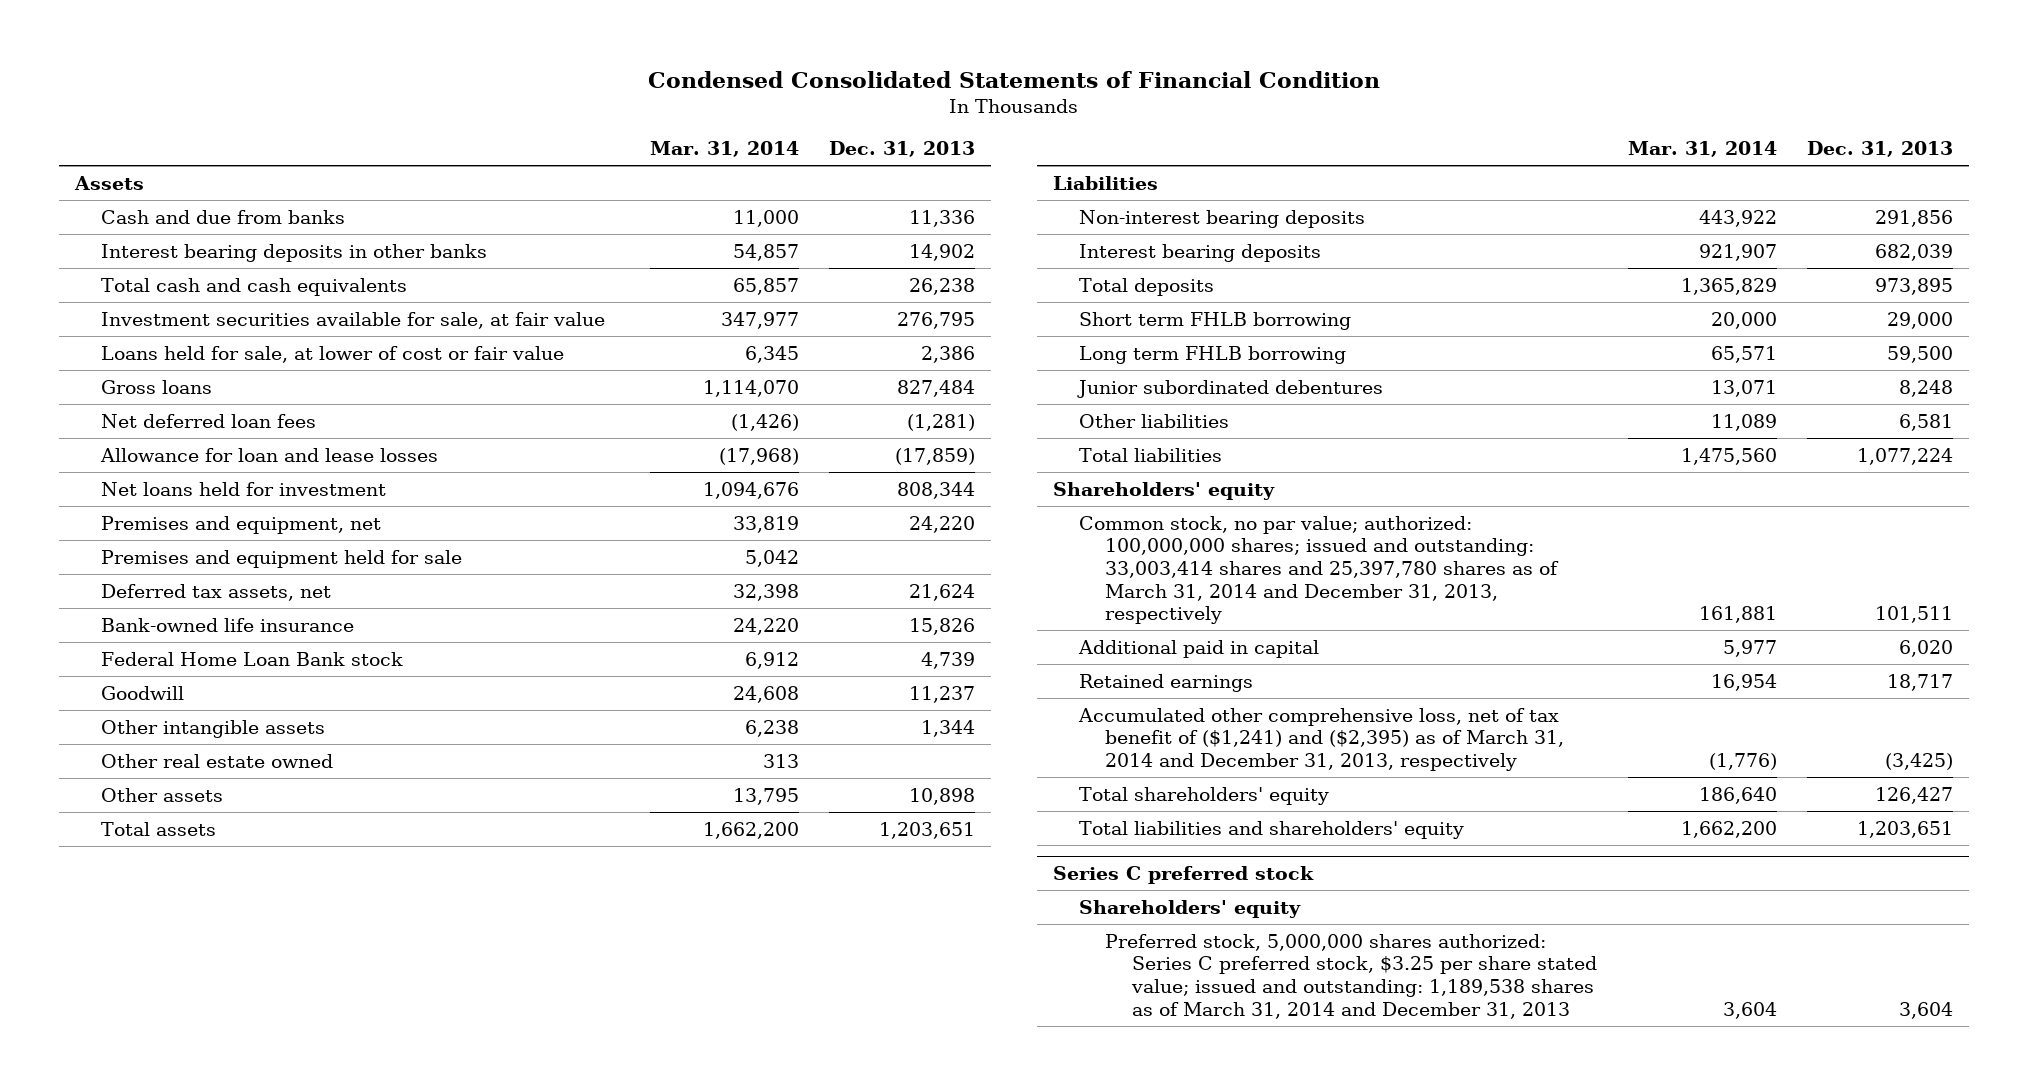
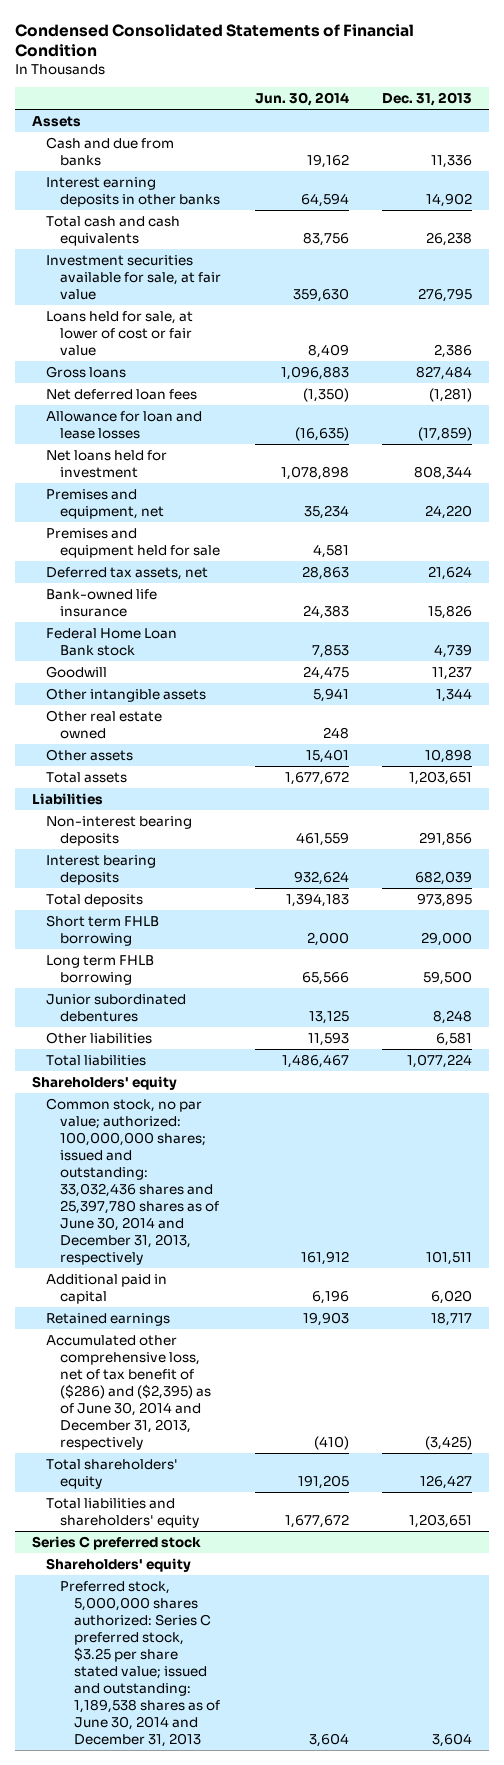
- | Mar. 31, 2014 | Dec. 31, 2013
+ | Jun. 30, 2014 | Dec. 31, 2013
- Interest bearing deposits in other banks | 54,857 | 14,902
+ Interest earning deposits in other banks | 64,594 | 14,902
- Common stock, no par value; authorized: 100,000,000 shares; issued and outstanding: 33,003,414 shares and 25,397,780 shares as of March 31, 2014 and December 31, 2013, respectively | 161,881 | 101,511
+ Common stock, no par value; authorized: 100,000,000 shares; issued and outstanding: 33,032,436 shares and 25,397,780 shares as of June 30, 2014 and December 31, 2013, respectively | 161,912 | 101,511
- Accumulated other comprehensive loss, net of tax benefit of ($1,241) and ($2,395) as of March 31, 2014 and December 31, 2013, respectively | (1,776) | (3,425)
+ Accumulated other comprehensive loss, net of tax benefit of ($286) and ($2,395) as of June 30, 2014 and December 31, 2013, respectively | (410) | (3,425)
@ Series C preferred stock
- Preferred stock, 5,000,000 shares authorized: Series C preferred stock, $3.25 per share stated value; issued and outstanding: 1,189,538 shares as of March 31, 2014 and December 31, 2013 | 3,604 | 3,604
+ Preferred stock, 5,000,000 shares authorized: Series C preferred stock, $3.25 per share stated value; issued and outstanding: 1,189,538 shares as of June 30, 2014 and December 31, 2013 | 3,604 | 3,604

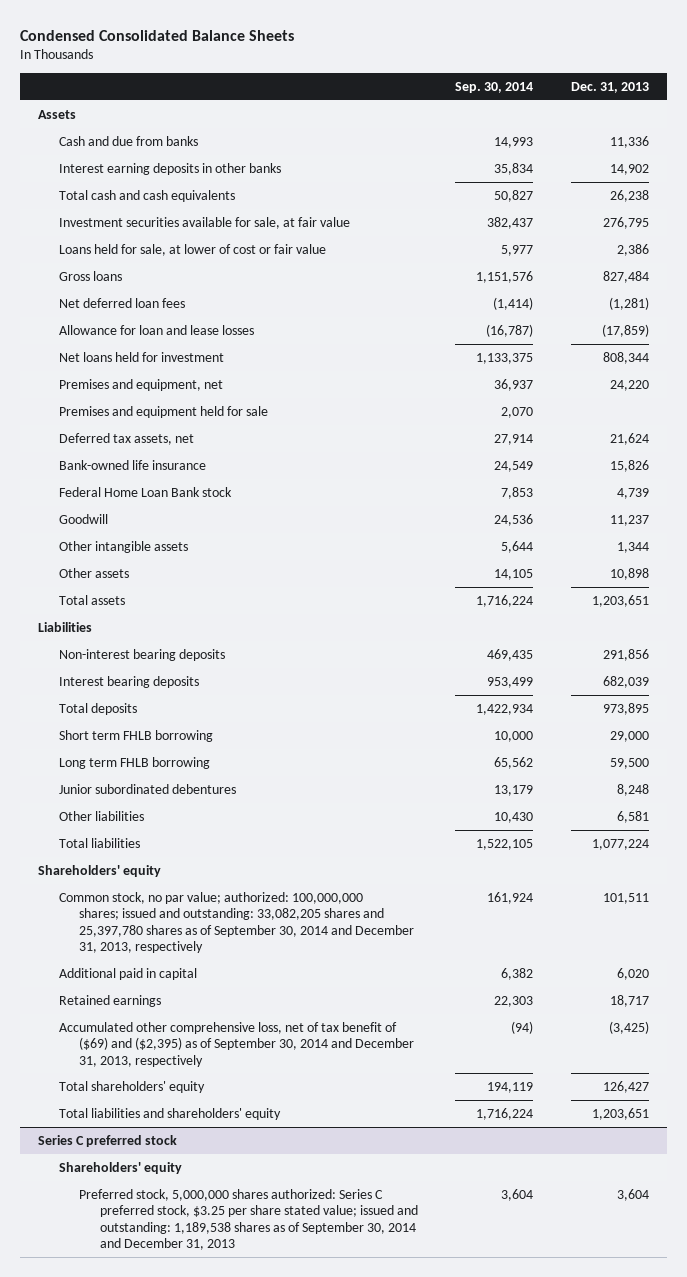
- Condensed Consolidated Statements of Financial Condition
+ Condensed Consolidated Balance Sheets
- | Jun. 30, 2014 | Dec. 31, 2013
+ | Sep. 30, 2014 | Dec. 31, 2013
- Other real estate owned | 248 |
- Common stock, no par value; authorized: 100,000,000 shares; issued and outstanding: 33,032,436 shares and 25,397,780 shares as of June 30, 2014 and December 31, 2013, respectively | 161,912 | 101,511
+ Common stock, no par value; authorized: 100,000,000 shares; issued and outstanding: 33,082,205 shares and 25,397,780 shares as of September 30, 2014 and December 31, 2013, respectively | 161,924 | 101,511
- Accumulated other comprehensive loss, net of tax benefit of ($286) and ($2,395) as of June 30, 2014 and December 31, 2013, respectively | (410) | (3,425)
+ Accumulated other comprehensive loss, net of tax benefit of ($69) and ($2,395) as of September 30, 2014 and December 31, 2013, respectively | (94) | (3,425)
@ Series C preferred stock
- Preferred stock, 5,000,000 shares authorized: Series C preferred stock, $3.25 per share stated value; issued and outstanding: 1,189,538 shares as of June 30, 2014 and December 31, 2013 | 3,604 | 3,604
+ Preferred stock, 5,000,000 shares authorized: Series C preferred stock, $3.25 per share stated value; issued and outstanding: 1,189,538 shares as of September 30, 2014 and December 31, 2013 | 3,604 | 3,604

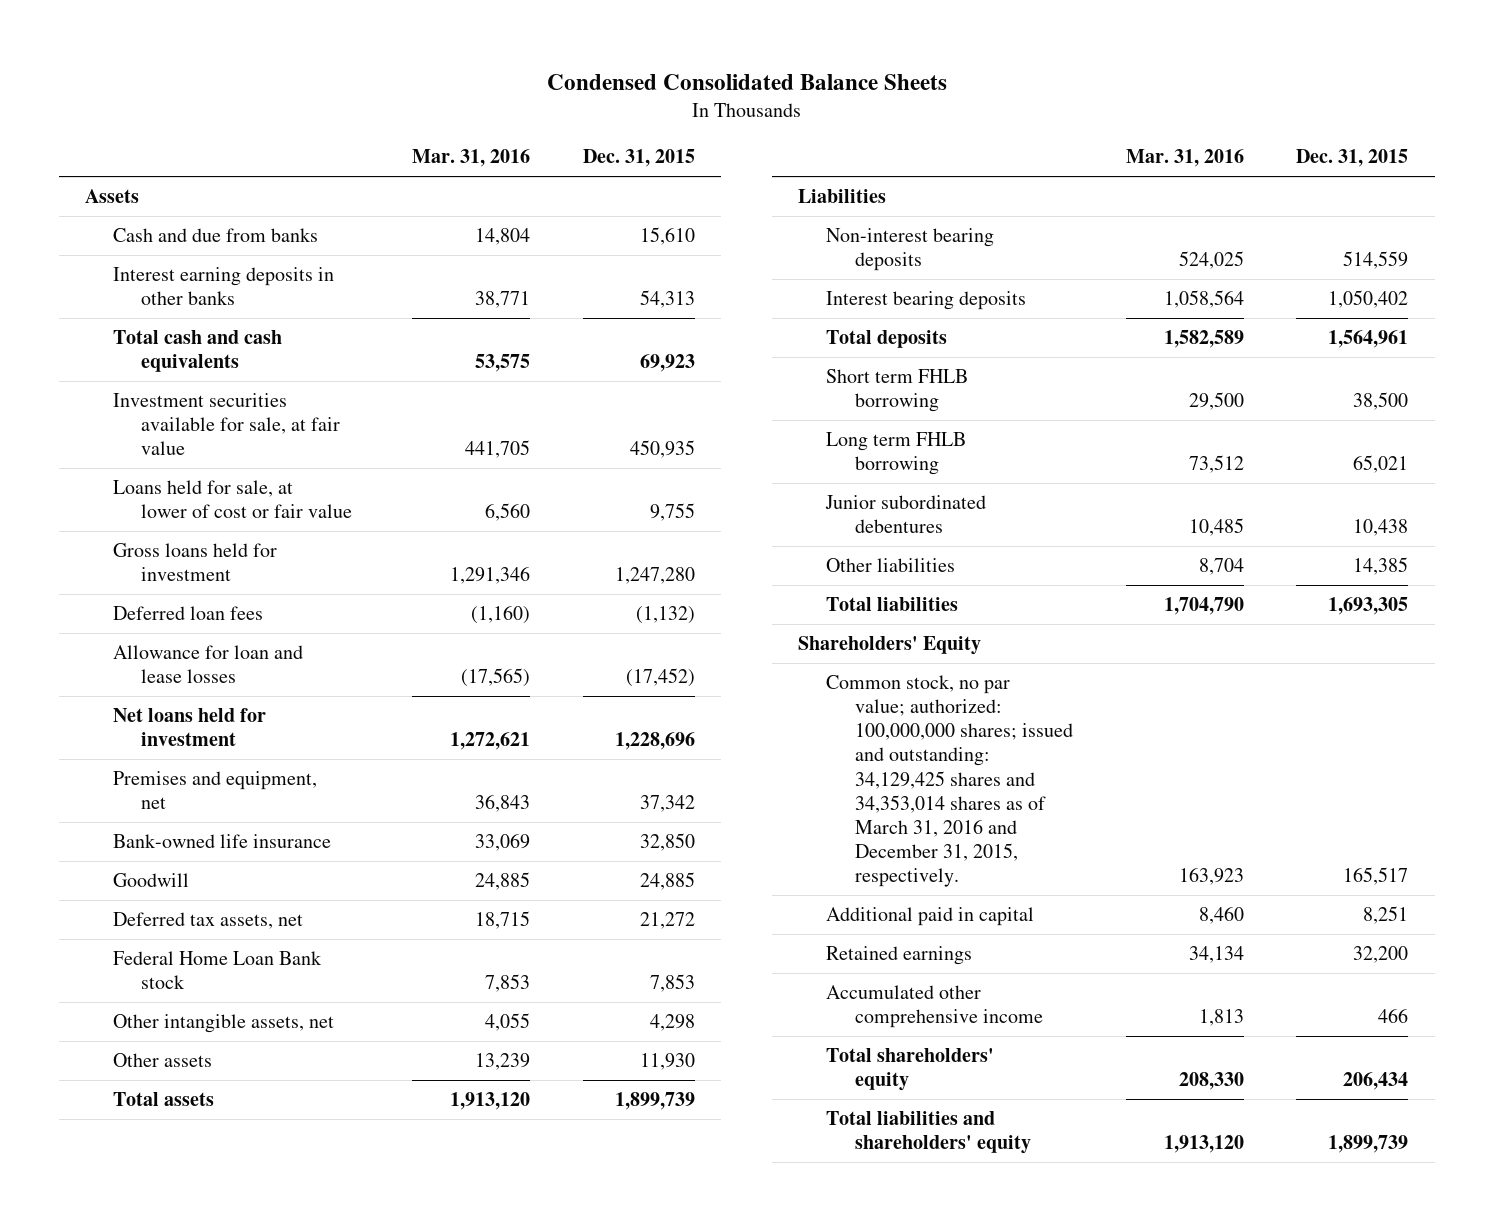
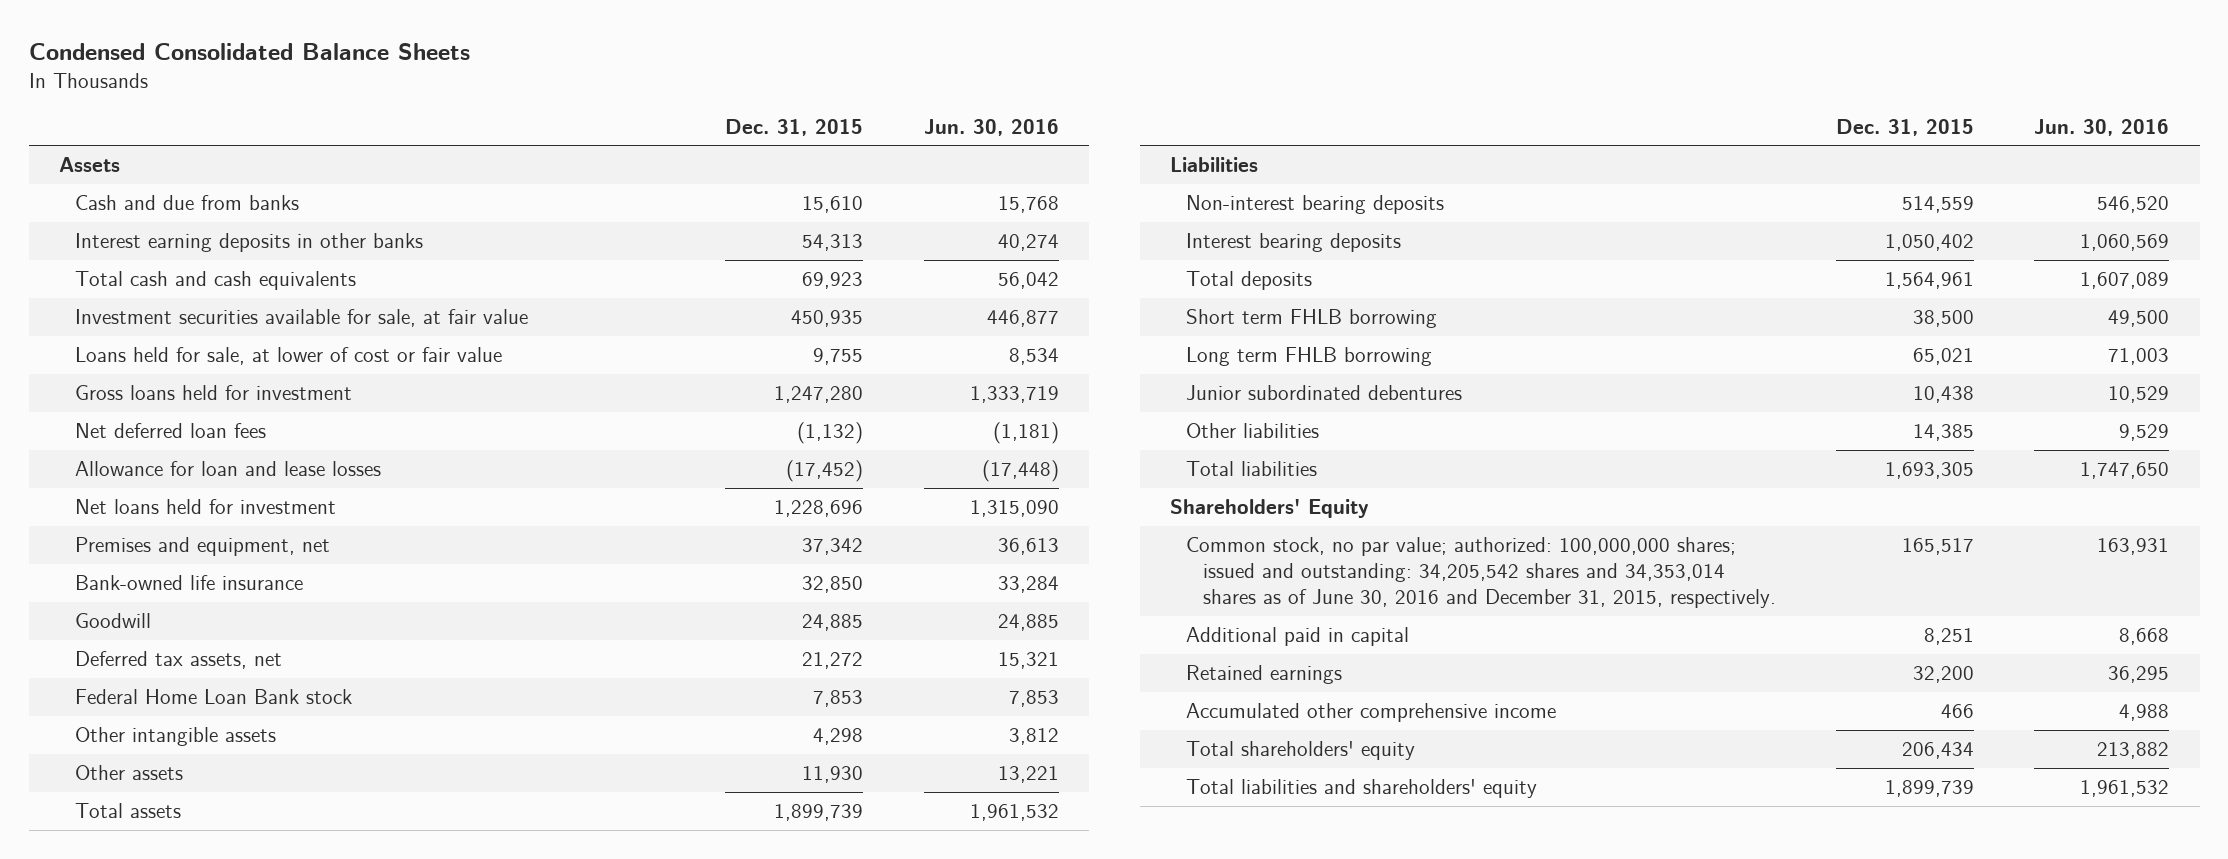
- | Mar. 31, 2016 | Dec. 31, 2015
+ | Dec. 31, 2015 | Jun. 30, 2016
- Deferred loan fees | (1,160) | (1,132)
+ Net deferred loan fees | (1,132) | (1,181)
- Other intangible assets, net | 4,055 | 4,298
+ Other intangible assets | 4,298 | 3,812
- Common stock, no par value; authorized: 100,000,000 shares; issued and outstanding: 34,129,425 shares and 34,353,014 shares as of March 31, 2016 and December 31, 2015, respectively. | 163,923 | 165,517
+ Common stock, no par value; authorized: 100,000,000 shares; issued and outstanding: 34,205,542 shares and 34,353,014 shares as of June 30, 2016 and December 31, 2015, respectively. | 165,517 | 163,931

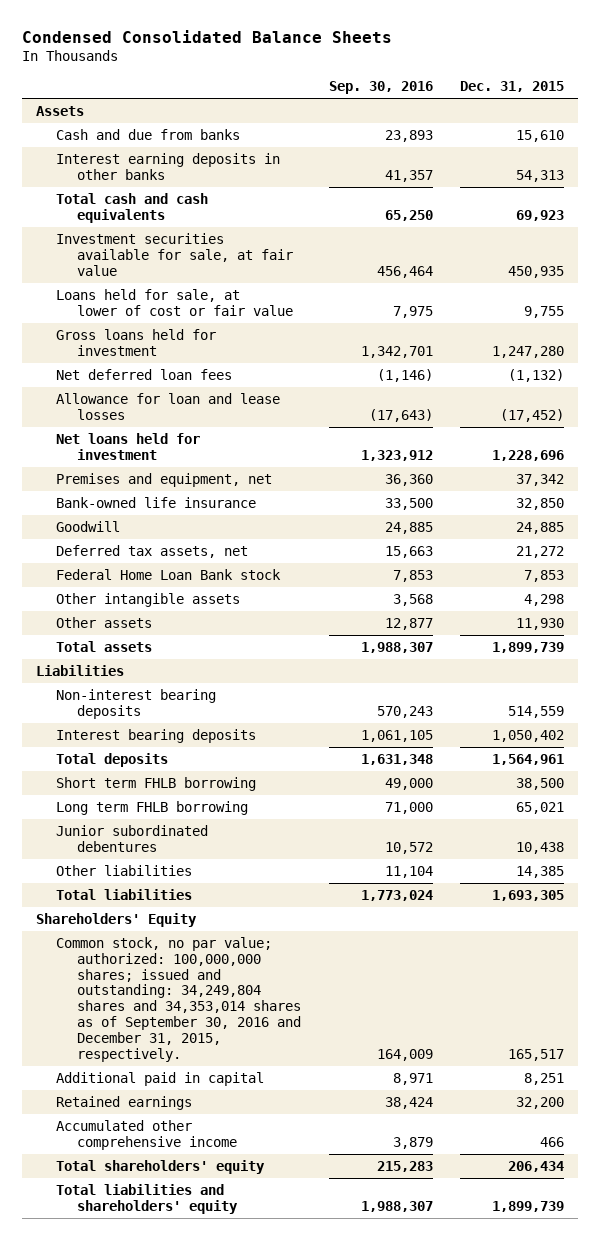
- | Dec. 31, 2015 | Jun. 30, 2016
+ | Sep. 30, 2016 | Dec. 31, 2015
- Common stock, no par value; authorized: 100,000,000 shares; issued and outstanding: 34,205,542 shares and 34,353,014 shares as of June 30, 2016 and December 31, 2015, respectively. | 165,517 | 163,931
+ Common stock, no par value; authorized: 100,000,000 shares; issued and outstanding: 34,249,804 shares and 34,353,014 shares as of September 30, 2016 and December 31, 2015, respectively. | 164,009 | 165,517

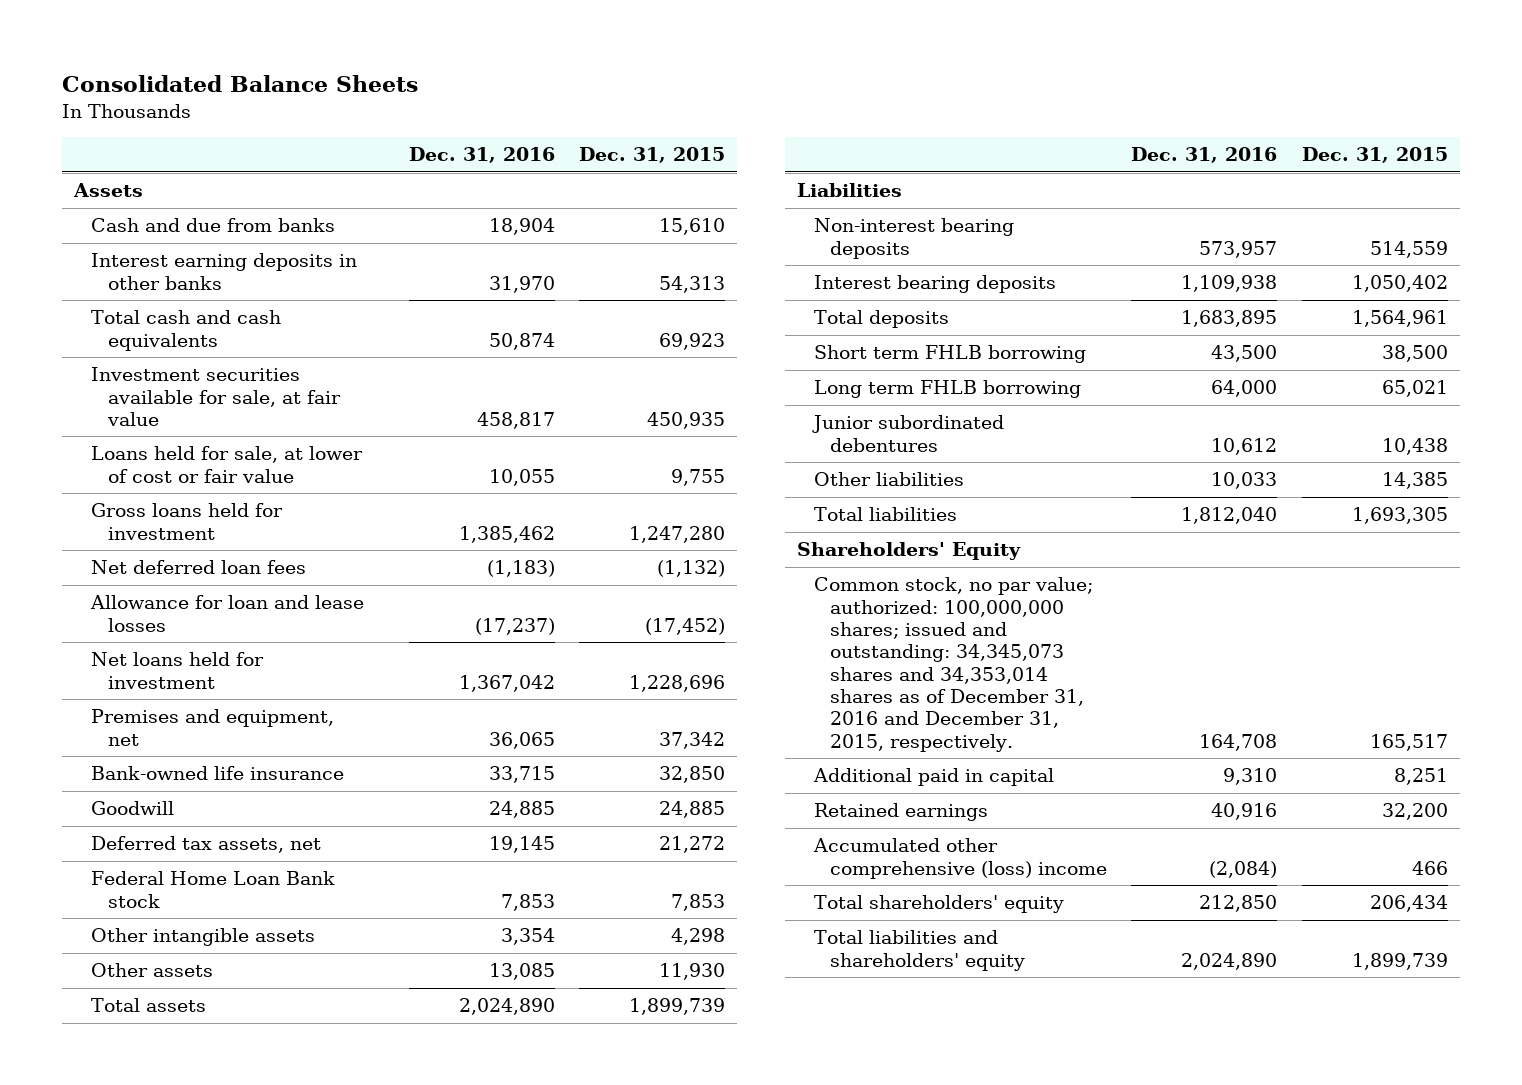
- Condensed Consolidated Balance Sheets
+ Consolidated Balance Sheets
- | Sep. 30, 2016 | Dec. 31, 2015
+ | Dec. 31, 2016 | Dec. 31, 2015
- Common stock, no par value; authorized: 100,000,000 shares; issued and outstanding: 34,249,804 shares and 34,353,014 shares as of September 30, 2016 and December 31, 2015, respectively. | 164,009 | 165,517
+ Common stock, no par value; authorized: 100,000,000 shares; issued and outstanding: 34,345,073 shares and 34,353,014 shares as of December 31, 2016 and December 31, 2015, respectively. | 164,708 | 165,517
- Accumulated other comprehensive income | 3,879 | 466
+ Accumulated other comprehensive (loss) income | (2,084) | 466

